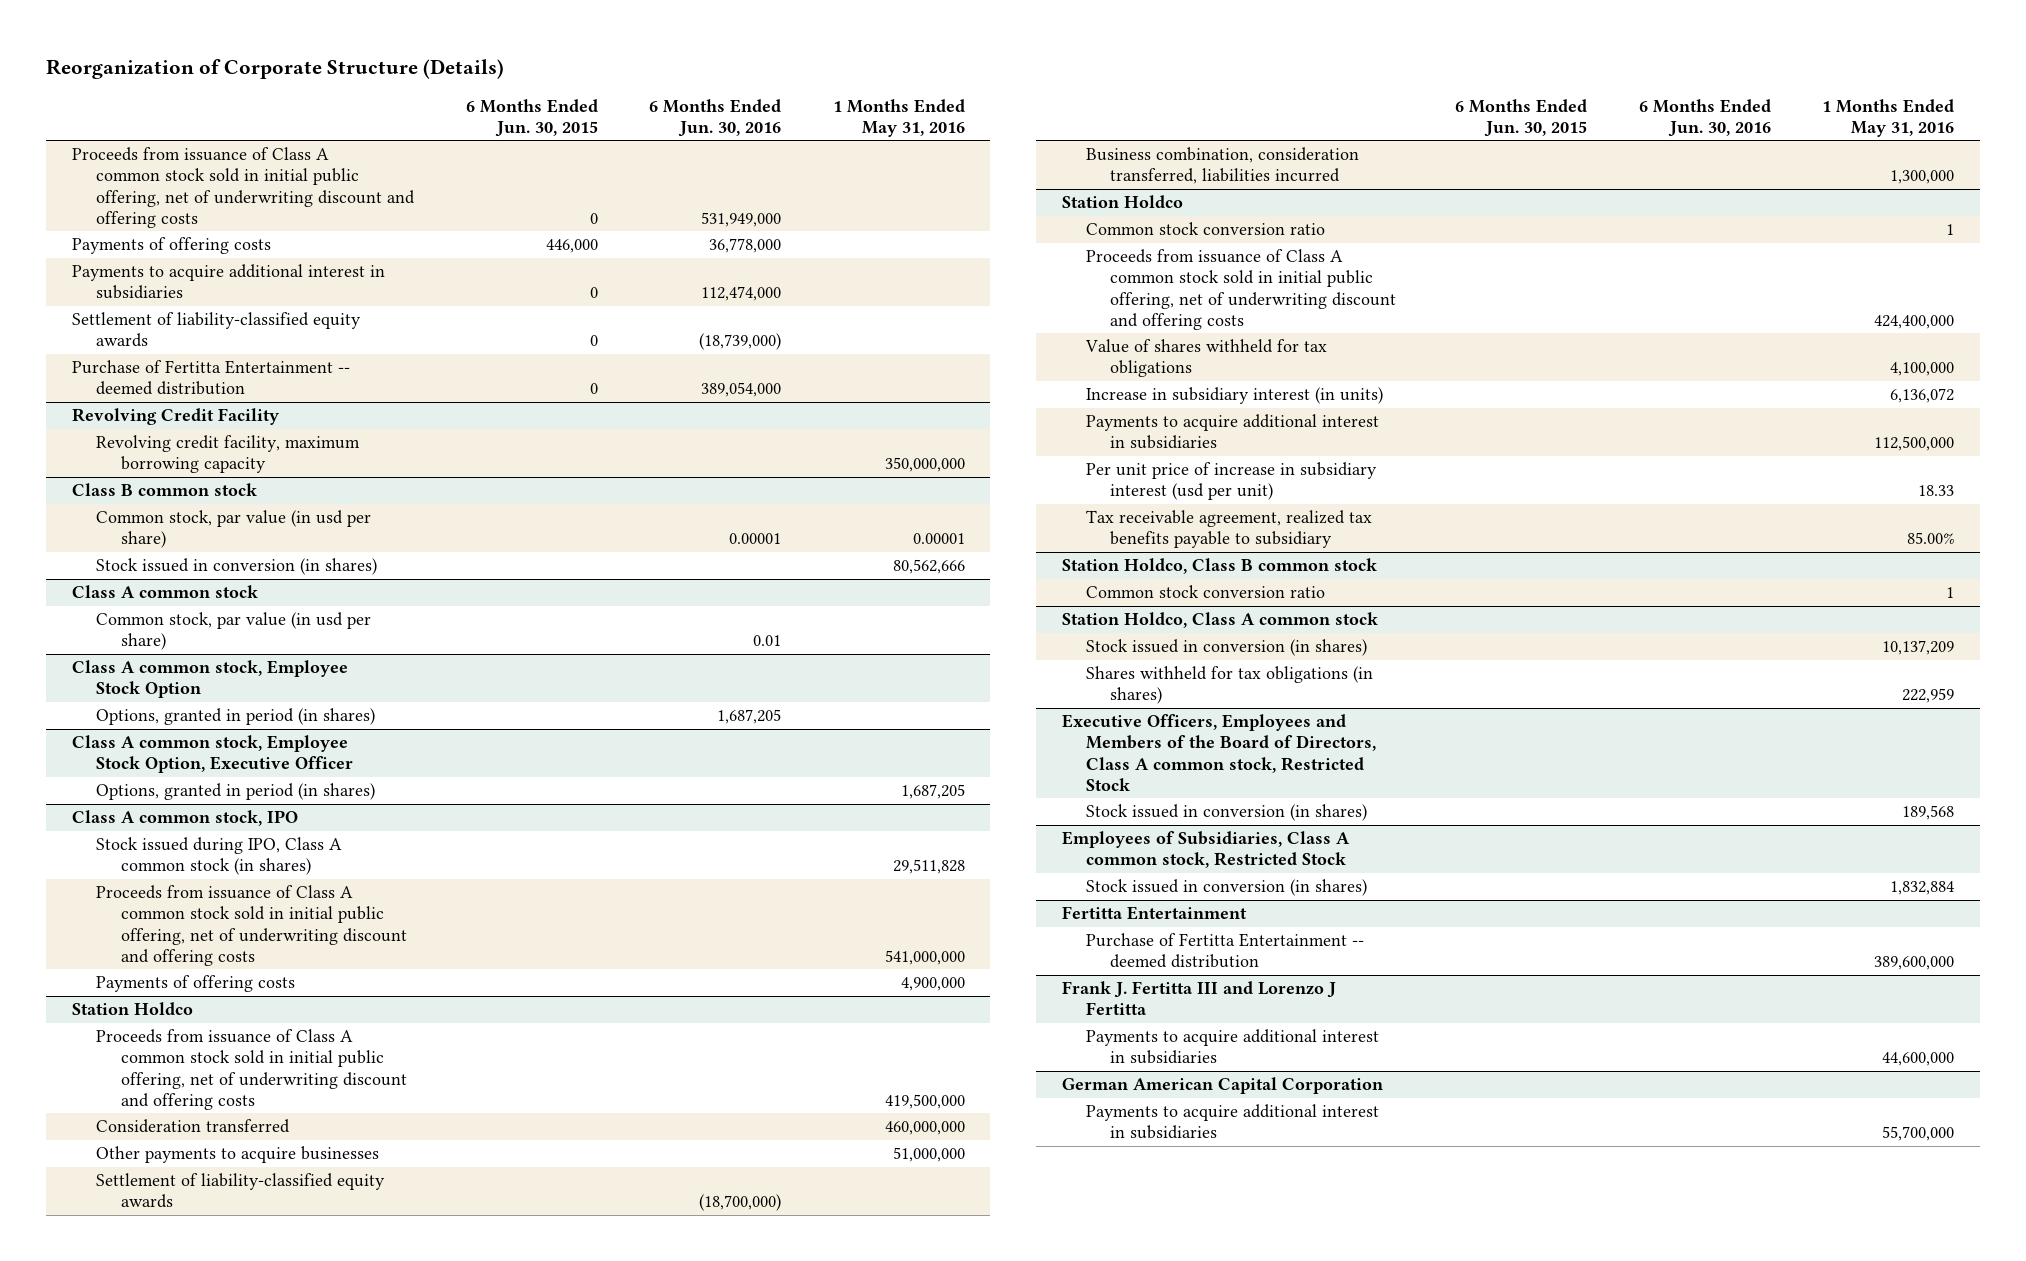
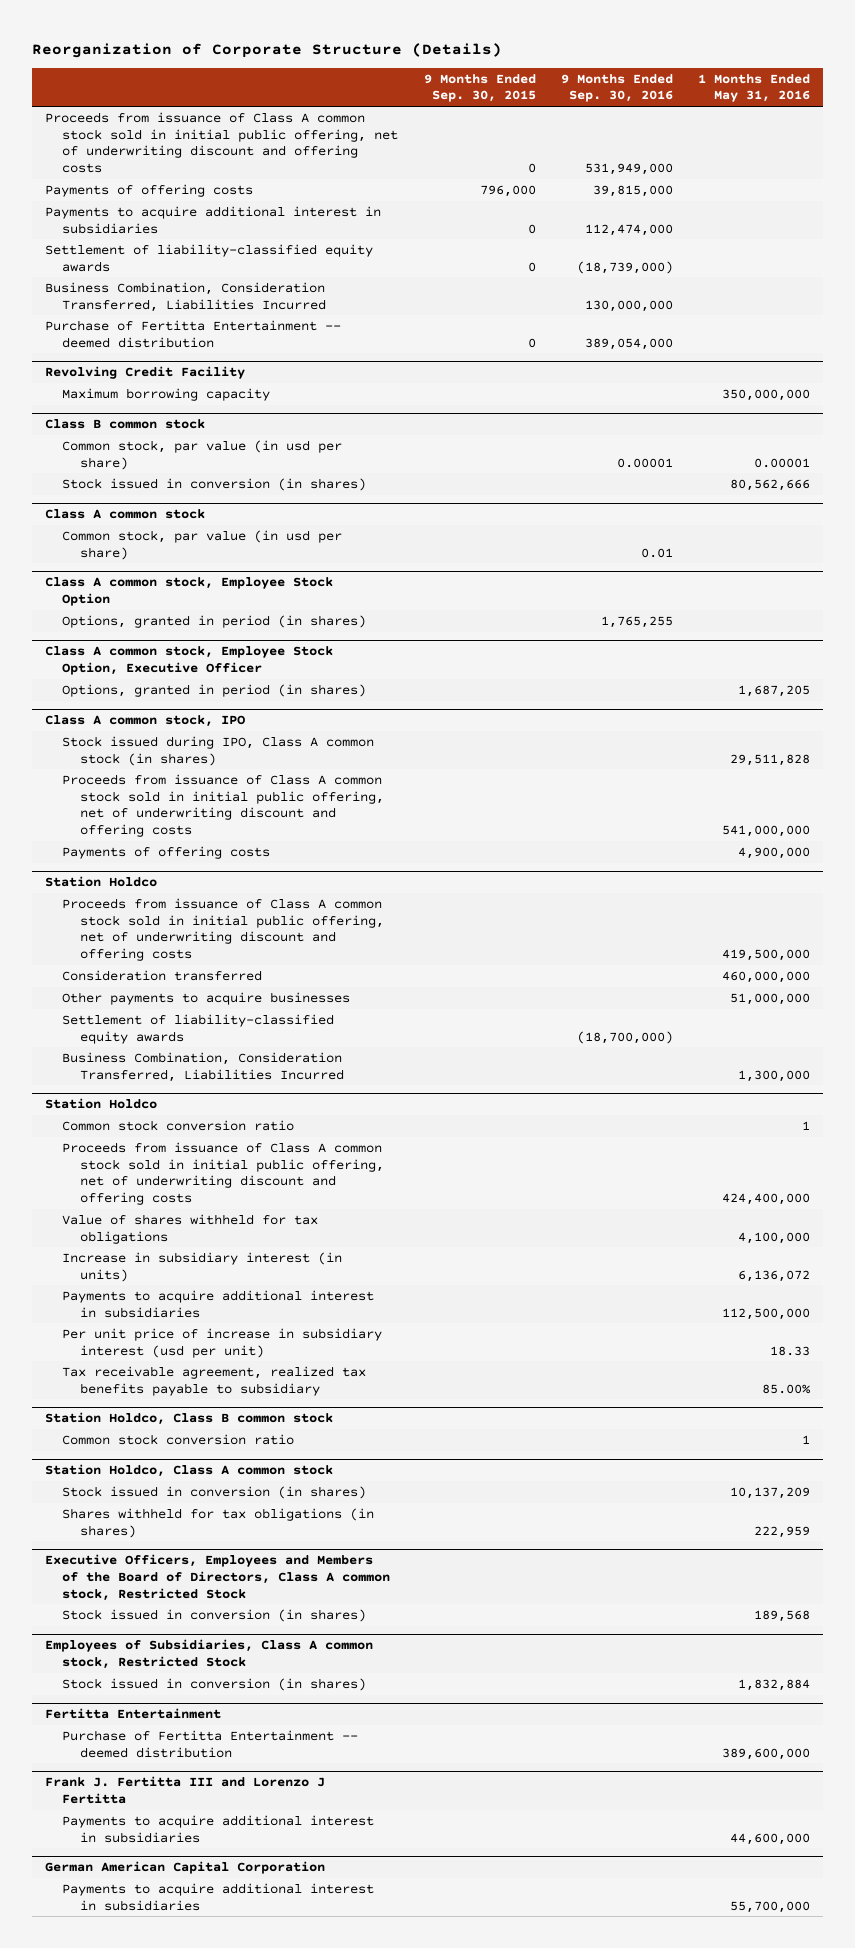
- | 6 Months Ended Jun. 30, 2015 | 6 Months Ended Jun. 30, 2016 | 1 Months Ended May 31, 2016
+ | 9 Months Ended Sep. 30, 2015 | 9 Months Ended Sep. 30, 2016 | 1 Months Ended May 31, 2016
+ Business Combination, Consideration Transferred, Liabilities Incurred | | 130,000,000 |
@ Revolving Credit Facility
- Revolving credit facility, maximum borrowing capacity | | | 350,000,000
+ Maximum borrowing capacity | | | 350,000,000
@ Station Holdco
- Business combination, consideration transferred, liabilities incurred | | | 1,300,000
+ Business Combination, Consideration Transferred, Liabilities Incurred | | | 1,300,000

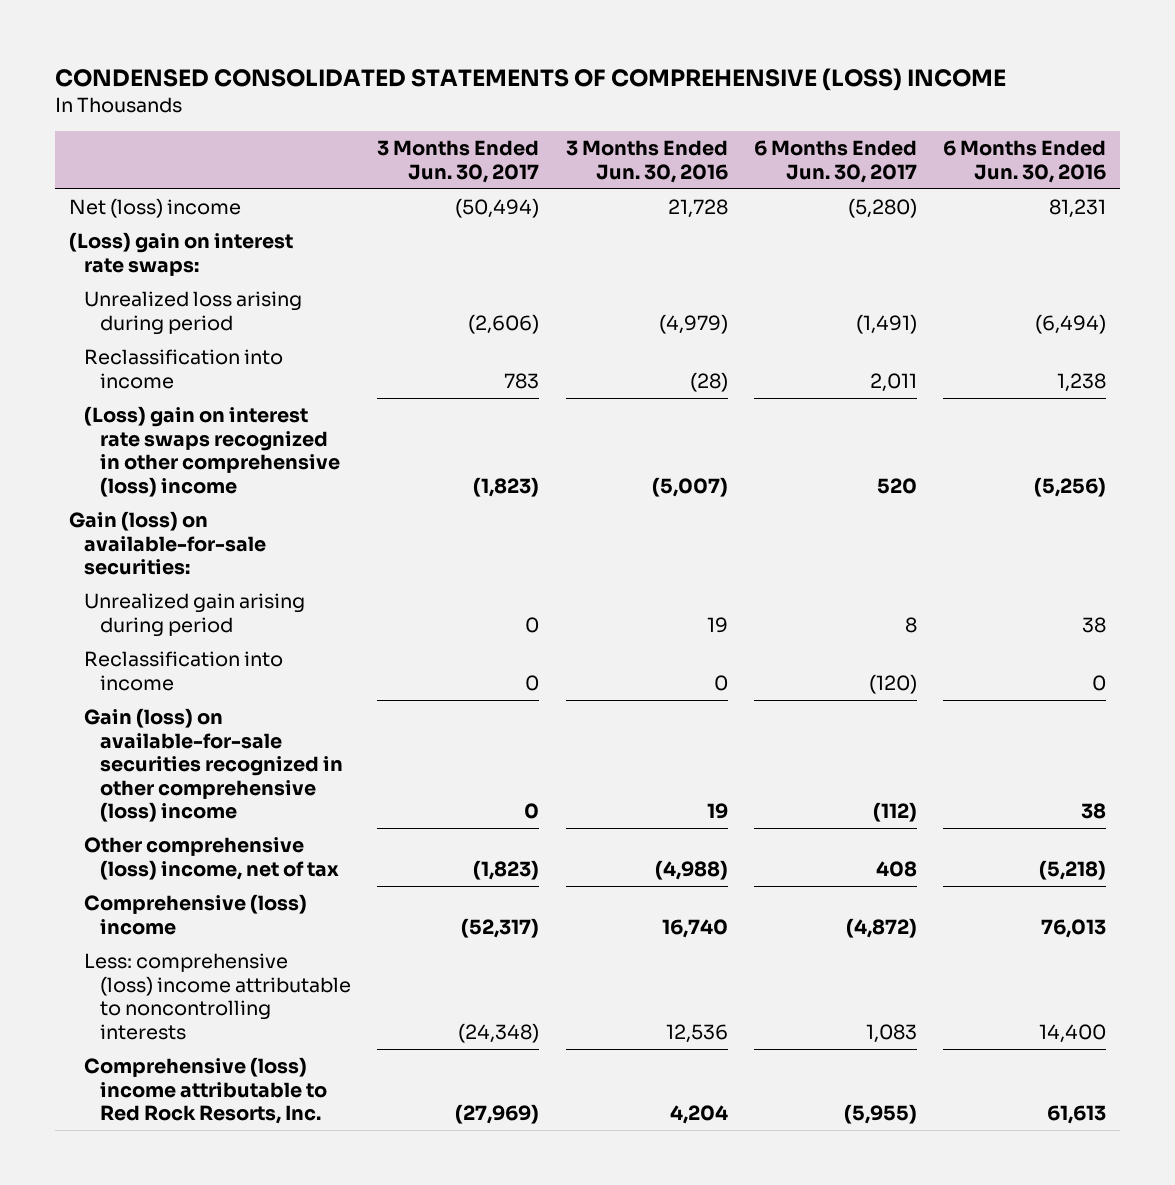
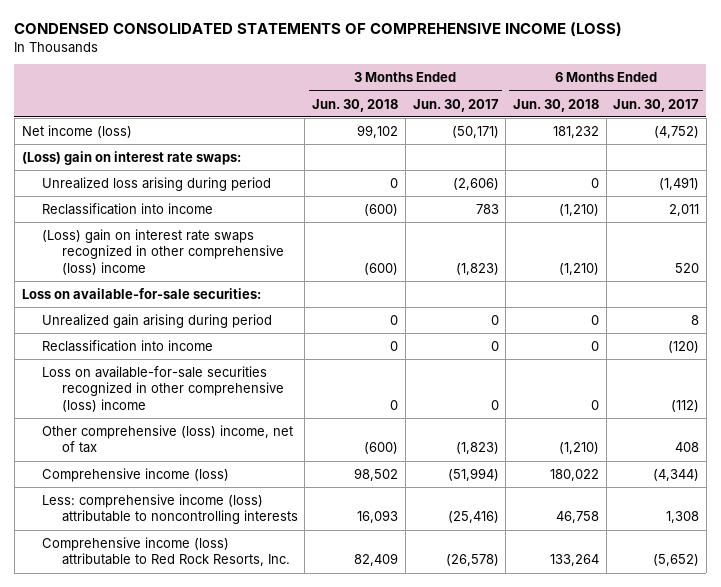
- CONDENSED CONSOLIDATED STATEMENTS OF COMPREHENSIVE (LOSS) INCOME
+ CONDENSED CONSOLIDATED STATEMENTS OF COMPREHENSIVE INCOME (LOSS)
- | 3 Months Ended Jun. 30, 2017 | 3 Months Ended Jun. 30, 2016 | 6 Months Ended Jun. 30, 2017 | 6 Months Ended Jun. 30, 2016
+ | 3 Months Ended Jun. 30, 2018 | 3 Months Ended Jun. 30, 2017 | 6 Months Ended Jun. 30, 2018 | 6 Months Ended Jun. 30, 2017
- Net (loss) income | (50,494) | 21,728 | (5,280) | 81,231
+ Net income (loss) | 99,102 | (50,171) | 181,232 | (4,752)
- Gain (loss) on available-for-sale securities:
+ Loss on available-for-sale securities:
- Gain (loss) on available-for-sale securities recognized in other comprehensive (loss) income | 0 | 19 | (112) | 38
+ Loss on available-for-sale securities recognized in other comprehensive (loss) income | 0 | 0 | 0 | (112)
- Comprehensive (loss) income | (52,317) | 16,740 | (4,872) | 76,013
- Less: comprehensive (loss) income attributable to noncontrolling interests | (24,348) | 12,536 | 1,083 | 14,400
- Comprehensive (loss) income attributable to Red Rock Resorts, Inc. | (27,969) | 4,204 | (5,955) | 61,613
+ Comprehensive income (loss) | 98,502 | (51,994) | 180,022 | (4,344)
+ Less: comprehensive income (loss) attributable to noncontrolling interests | 16,093 | (25,416) | 46,758 | 1,308
+ Comprehensive income (loss) attributable to Red Rock Resorts, Inc. | 82,409 | (26,578) | 133,264 | (5,652)

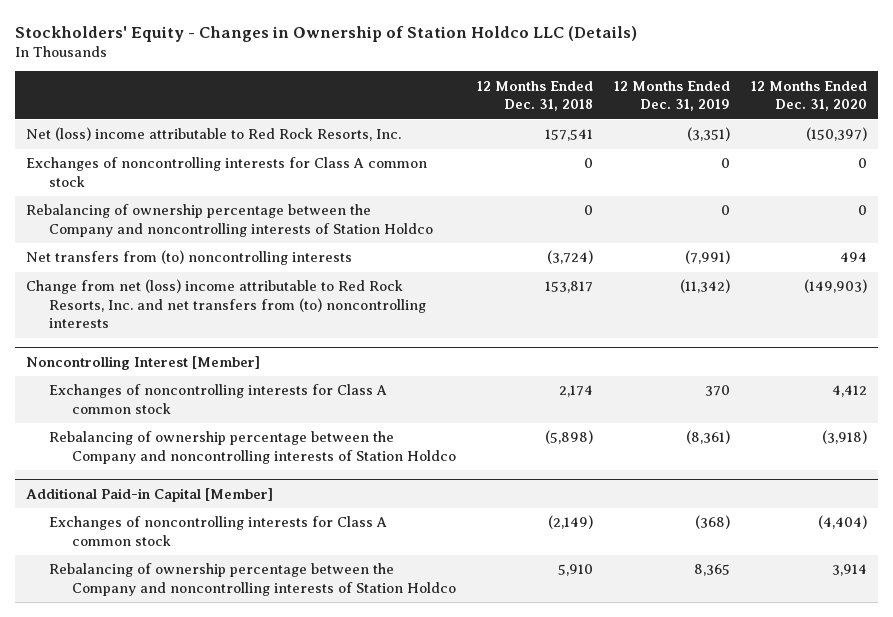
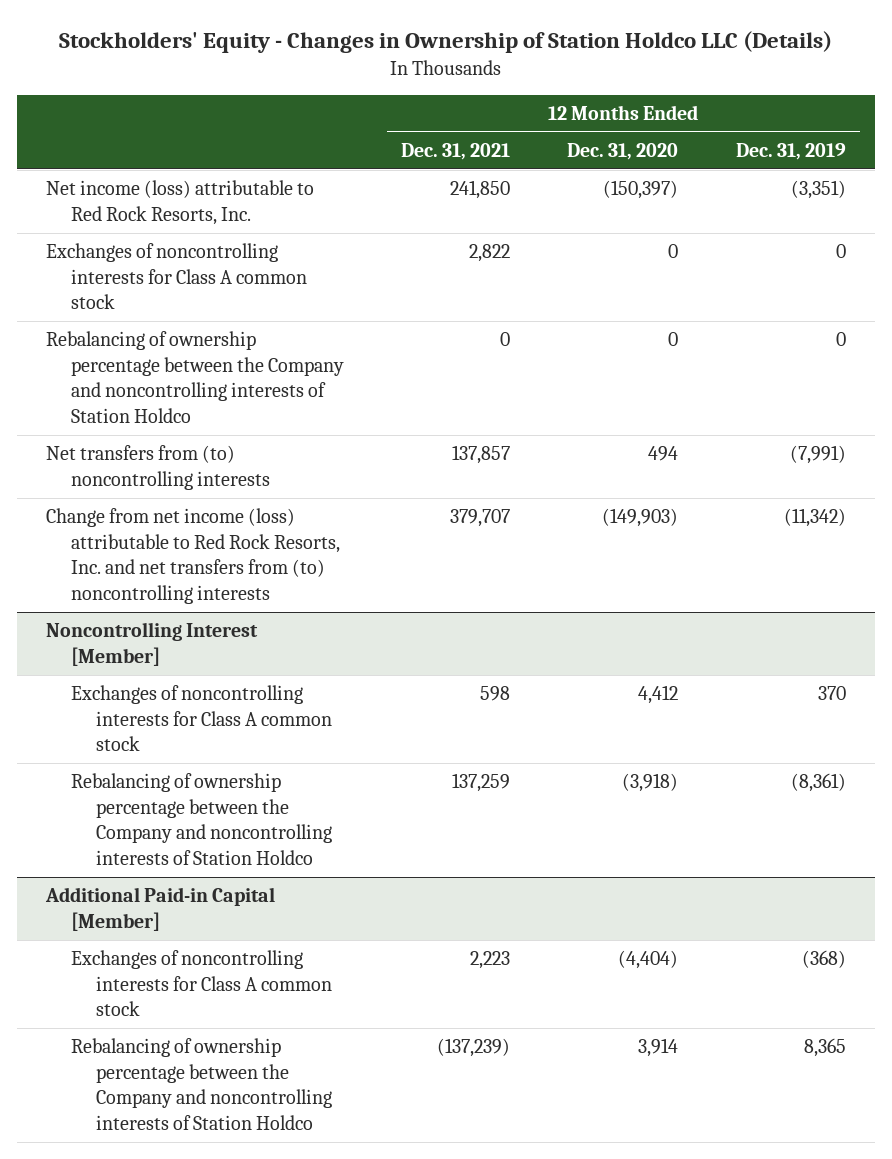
- | 12 Months Ended Dec. 31, 2018 | 12 Months Ended Dec. 31, 2019 | 12 Months Ended Dec. 31, 2020
+ | 12 Months Ended Dec. 31, 2021 | 12 Months Ended Dec. 31, 2020 | 12 Months Ended Dec. 31, 2019
- Net (loss) income attributable to Red Rock Resorts, Inc. | 157,541 | (3,351) | (150,397)
+ Net income (loss) attributable to Red Rock Resorts, Inc. | 241,850 | (150,397) | (3,351)
- Change from net (loss) income attributable to Red Rock Resorts, Inc. and net transfers from (to) noncontrolling interests | 153,817 | (11,342) | (149,903)
+ Change from net income (loss) attributable to Red Rock Resorts, Inc. and net transfers from (to) noncontrolling interests | 379,707 | (149,903) | (11,342)

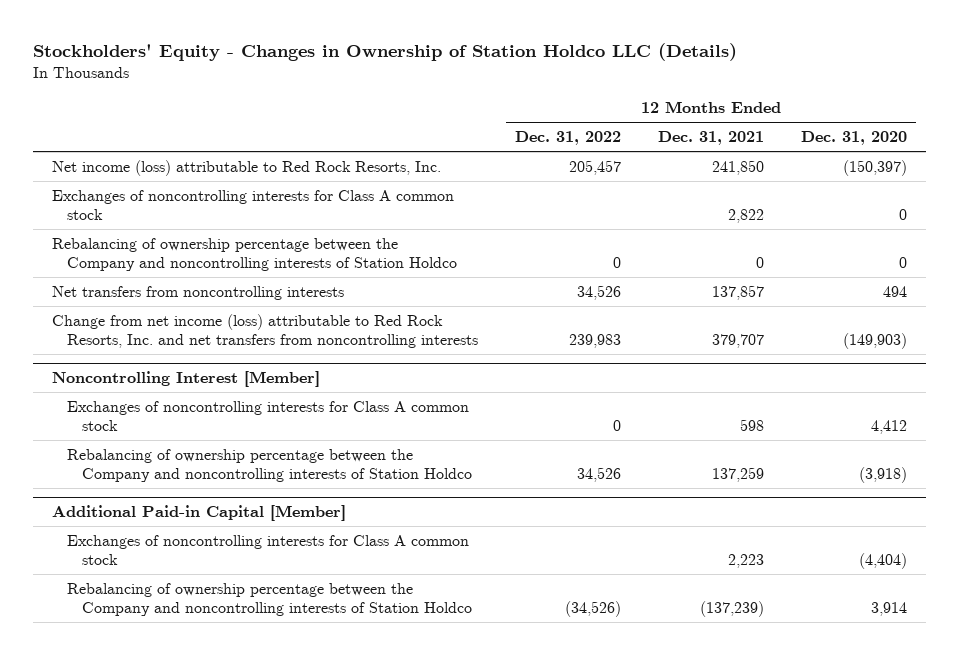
- | 12 Months Ended Dec. 31, 2021 | 12 Months Ended Dec. 31, 2020 | 12 Months Ended Dec. 31, 2019
+ | 12 Months Ended Dec. 31, 2022 | 12 Months Ended Dec. 31, 2021 | 12 Months Ended Dec. 31, 2020
- Net transfers from (to) noncontrolling interests | 137,857 | 494 | (7,991)
- Change from net income (loss) attributable to Red Rock Resorts, Inc. and net transfers from (to) noncontrolling interests | 379,707 | (149,903) | (11,342)
+ Net transfers from noncontrolling interests | 34,526 | 137,857 | 494
+ Change from net income (loss) attributable to Red Rock Resorts, Inc. and net transfers from noncontrolling interests | 239,983 | 379,707 | (149,903)

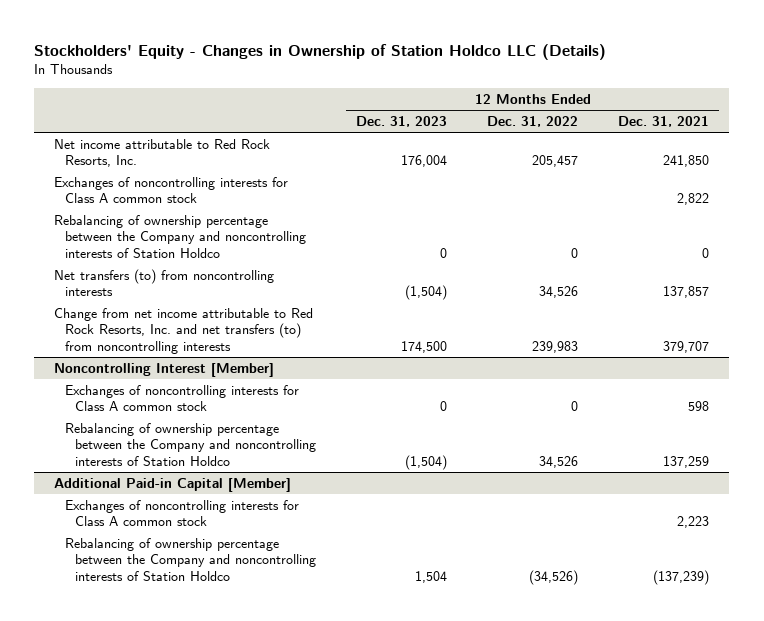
- | 12 Months Ended Dec. 31, 2022 | 12 Months Ended Dec. 31, 2021 | 12 Months Ended Dec. 31, 2020
+ | 12 Months Ended Dec. 31, 2023 | 12 Months Ended Dec. 31, 2022 | 12 Months Ended Dec. 31, 2021
- Net income (loss) attributable to Red Rock Resorts, Inc. | 205,457 | 241,850 | (150,397)
+ Net income attributable to Red Rock Resorts, Inc. | 176,004 | 205,457 | 241,850
- Net transfers from noncontrolling interests | 34,526 | 137,857 | 494
- Change from net income (loss) attributable to Red Rock Resorts, Inc. and net transfers from noncontrolling interests | 239,983 | 379,707 | (149,903)
+ Net transfers (to) from noncontrolling interests | (1,504) | 34,526 | 137,857
+ Change from net income attributable to Red Rock Resorts, Inc. and net transfers (to) from noncontrolling interests | 174,500 | 239,983 | 379,707

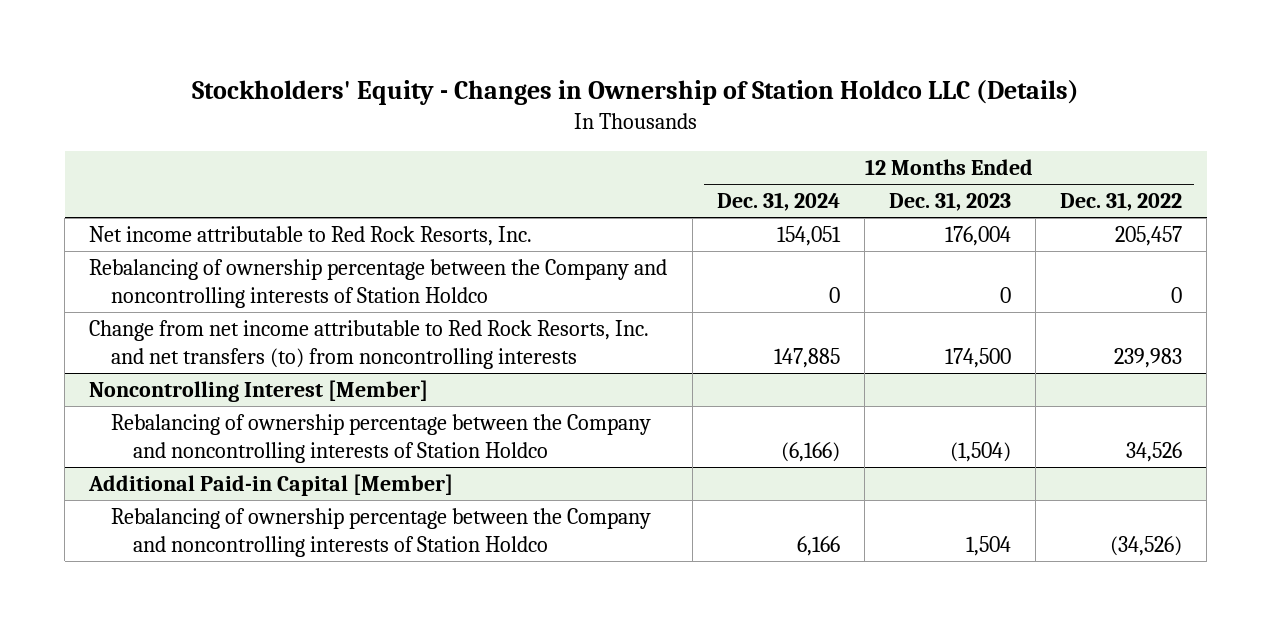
- | 12 Months Ended Dec. 31, 2023 | 12 Months Ended Dec. 31, 2022 | 12 Months Ended Dec. 31, 2021
+ | 12 Months Ended Dec. 31, 2024 | 12 Months Ended Dec. 31, 2023 | 12 Months Ended Dec. 31, 2022
- Exchanges of noncontrolling interests for Class A common stock | | | 2,822
- Net transfers (to) from noncontrolling interests | (1,504) | 34,526 | 137,857
@ Noncontrolling Interest [Member]
- Exchanges of noncontrolling interests for Class A common stock | 0 | 0 | 598
@ Additional Paid-in Capital [Member]
- Exchanges of noncontrolling interests for Class A common stock | | | 2,223

